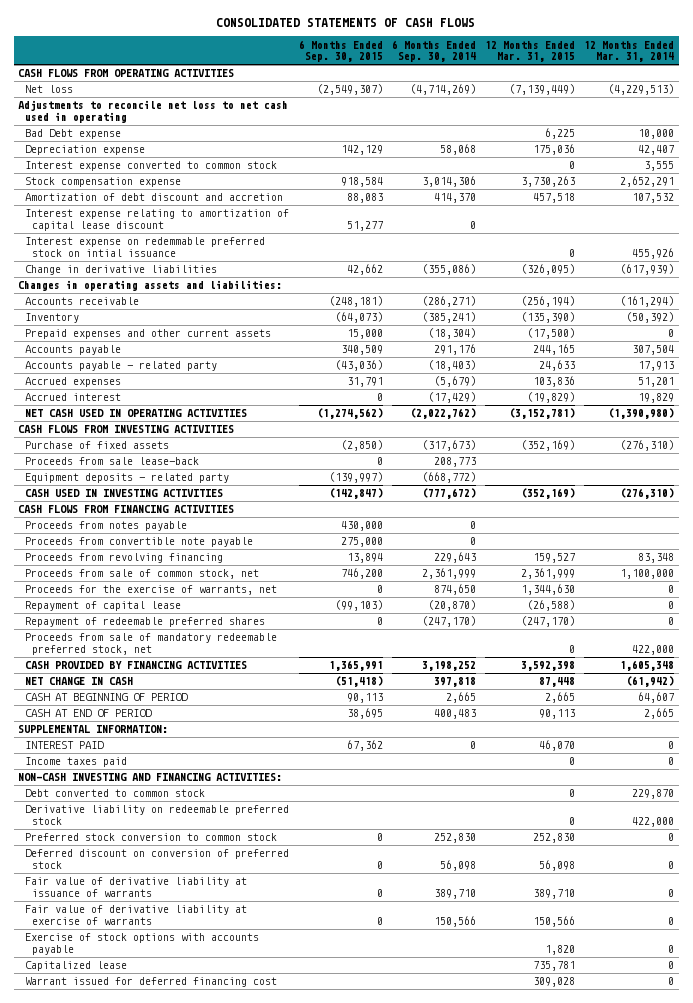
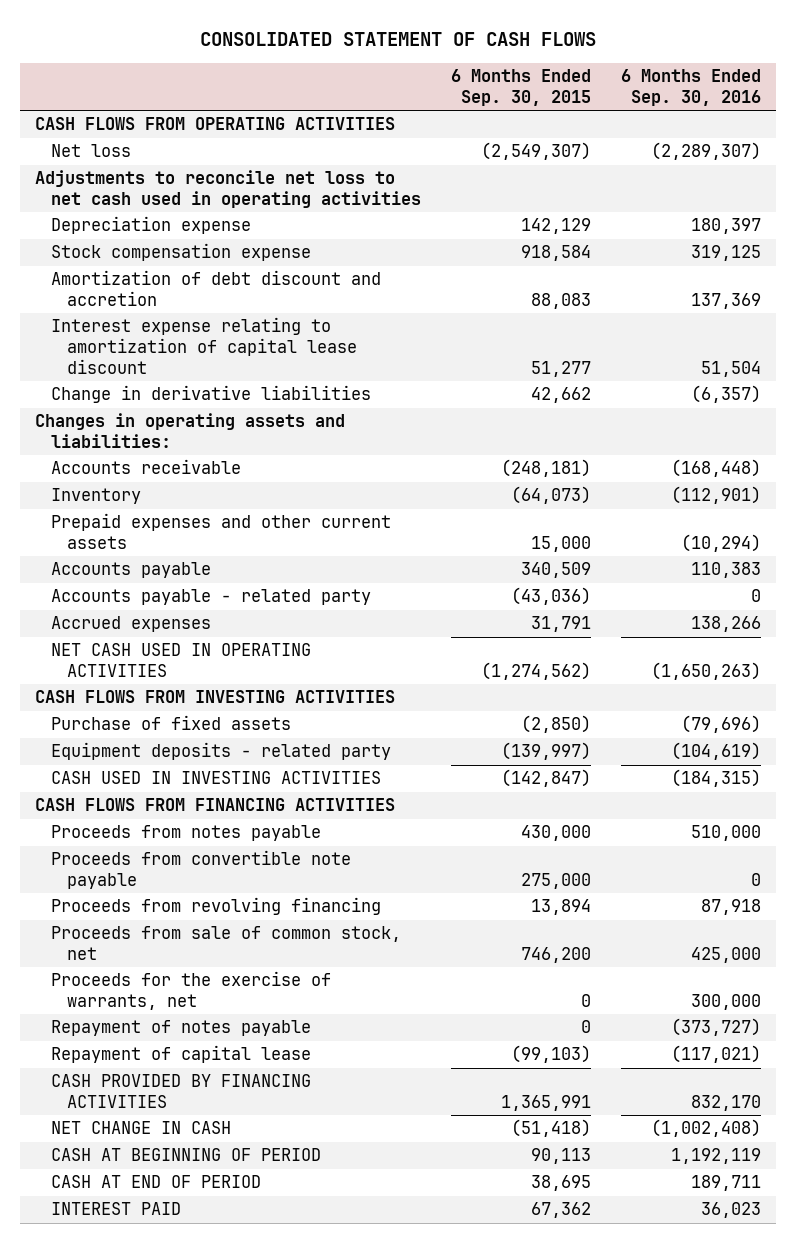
- CONSOLIDATED STATEMENTS OF CASH FLOWS
+ CONSOLIDATED STATEMENT OF CASH FLOWS
- | 6 Months Ended Sep. 30, 2015 | 6 Months Ended Sep. 30, 2014 | 12 Months Ended Mar. 31, 2015 | 12 Months Ended Mar. 31, 2014
+ | 6 Months Ended Sep. 30, 2015 | 6 Months Ended Sep. 30, 2016
- Adjustments to reconcile net loss to net cash used in operating
- Bad Debt expense | | | 6,225 | 10,000
+ Adjustments to reconcile net loss to net cash used in operating activities
- Interest expense converted to common stock | | | 0 | 3,555
- Interest expense on redemmable preferred stock on intial issuance | | | 0 | 455,926
- Accrued interest | 0 | (17,429) | (19,829) | 19,829
- Proceeds from sale lease-back | 0 | 208,773 | |
+ Repayment of notes payable | 0 | (373,727)
- Repayment of redeemable preferred shares | 0 | (247,170) | (247,170) | 0
- Proceeds from sale of mandatory redeemable preferred stock, net | | | 0 | 422,000
- SUPPLEMENTAL INFORMATION:
- Income taxes paid | | | 0 | 0
- NON-CASH INVESTING AND FINANCING ACTIVITIES:
- Debt converted to common stock | | | 0 | 229,870
- Derivative liability on redeemable preferred stock | | | 0 | 422,000
- Preferred stock conversion to common stock | 0 | 252,830 | 252,830 | 0
- Deferred discount on conversion of preferred stock | 0 | 56,098 | 56,098 | 0
- Fair value of derivative liability at issuance of warrants | 0 | 389,710 | 389,710 | 0
- Fair value of derivative liability at exercise of warrants | 0 | 150,566 | 150,566 | 0
- Exercise of stock options with accounts payable | | | 1,820 | 0
- Capitalized lease | | | 735,781 | 0
- Warrant issued for deferred financing cost | | | 309,028 | 0

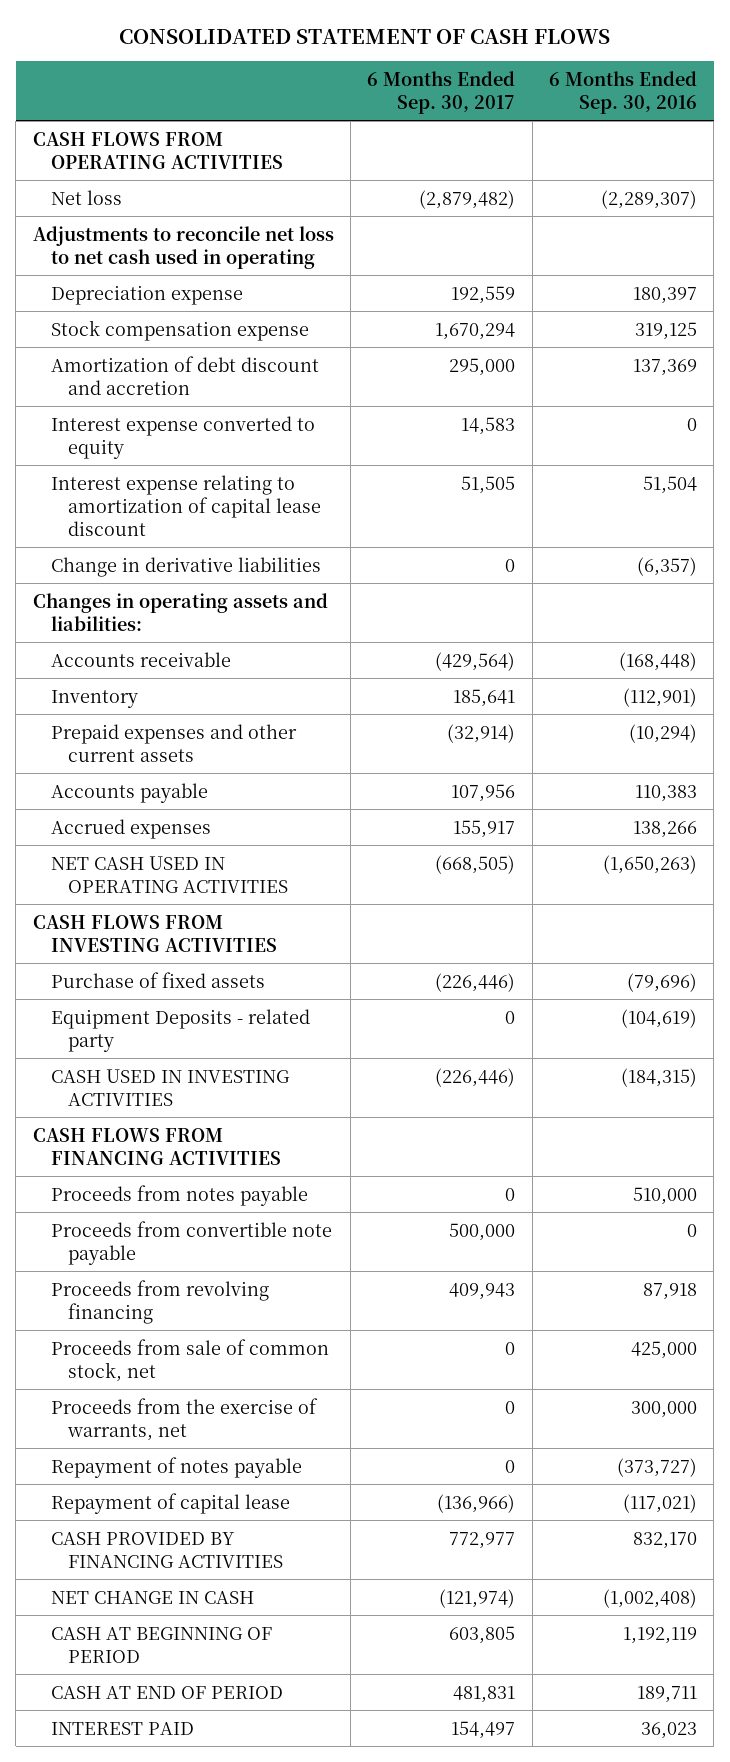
- | 6 Months Ended Sep. 30, 2015 | 6 Months Ended Sep. 30, 2016
+ | 6 Months Ended Sep. 30, 2017 | 6 Months Ended Sep. 30, 2016
- Adjustments to reconcile net loss to net cash used in operating activities
+ Adjustments to reconcile net loss to net cash used in operating
+ Interest expense converted to equity | 14,583 | 0
- Accounts payable - related party | (43,036) | 0
- Equipment deposits - related party | (139,997) | (104,619)
+ Equipment Deposits - related party | 0 | (104,619)
- Proceeds for the exercise of warrants, net | 0 | 300,000
+ Proceeds from the exercise of warrants, net | 0 | 300,000

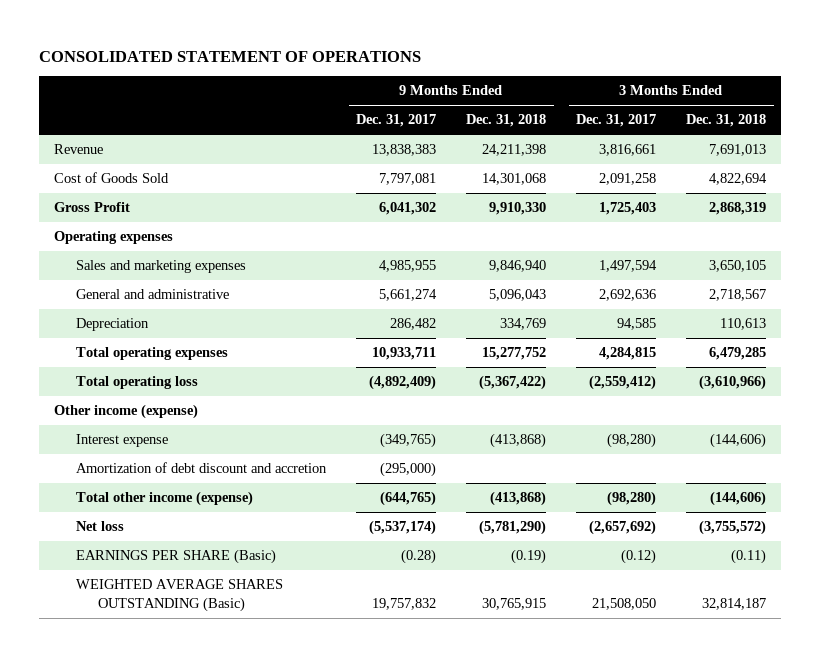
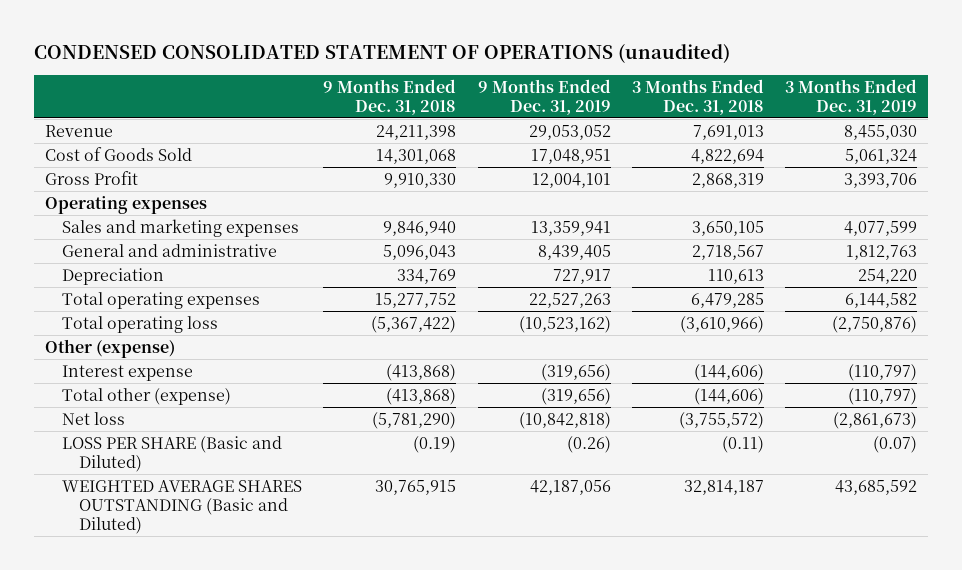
- CONSOLIDATED STATEMENT OF OPERATIONS
+ CONDENSED CONSOLIDATED STATEMENT OF OPERATIONS (unaudited)
- | 9 Months Ended Dec. 31, 2017 | 9 Months Ended Dec. 31, 2018 | 3 Months Ended Dec. 31, 2017 | 3 Months Ended Dec. 31, 2018
+ | 9 Months Ended Dec. 31, 2018 | 9 Months Ended Dec. 31, 2019 | 3 Months Ended Dec. 31, 2018 | 3 Months Ended Dec. 31, 2019
- Other income (expense)
+ Other (expense)
- Amortization of debt discount and accretion | (295,000) | | |
- Total other income (expense) | (644,765) | (413,868) | (98,280) | (144,606)
+ Total other (expense) | (413,868) | (319,656) | (144,606) | (110,797)
- EARNINGS PER SHARE (Basic) | (0.28) | (0.19) | (0.12) | (0.11)
- WEIGHTED AVERAGE SHARES OUTSTANDING (Basic) | 19,757,832 | 30,765,915 | 21,508,050 | 32,814,187
+ LOSS PER SHARE (Basic and Diluted) | (0.19) | (0.26) | (0.11) | (0.07)
+ WEIGHTED AVERAGE SHARES OUTSTANDING (Basic and Diluted) | 30,765,915 | 42,187,056 | 32,814,187 | 43,685,592

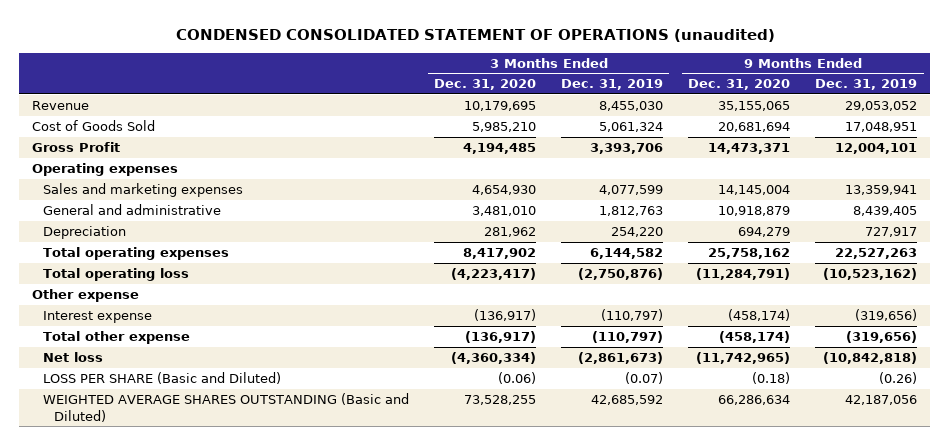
- | 9 Months Ended Dec. 31, 2018 | 9 Months Ended Dec. 31, 2019 | 3 Months Ended Dec. 31, 2018 | 3 Months Ended Dec. 31, 2019
+ | 3 Months Ended Dec. 31, 2020 | 3 Months Ended Dec. 31, 2019 | 9 Months Ended Dec. 31, 2020 | 9 Months Ended Dec. 31, 2019
- Other (expense)
+ Other expense
- Total other (expense) | (413,868) | (319,656) | (144,606) | (110,797)
+ Total other expense | (136,917) | (110,797) | (458,174) | (319,656)
- WEIGHTED AVERAGE SHARES OUTSTANDING (Basic and Diluted) | 30,765,915 | 42,187,056 | 32,814,187 | 43,685,592
+ WEIGHTED AVERAGE SHARES OUTSTANDING (Basic and Diluted) | 73,528,255 | 42,685,592 | 66,286,634 | 42,187,056

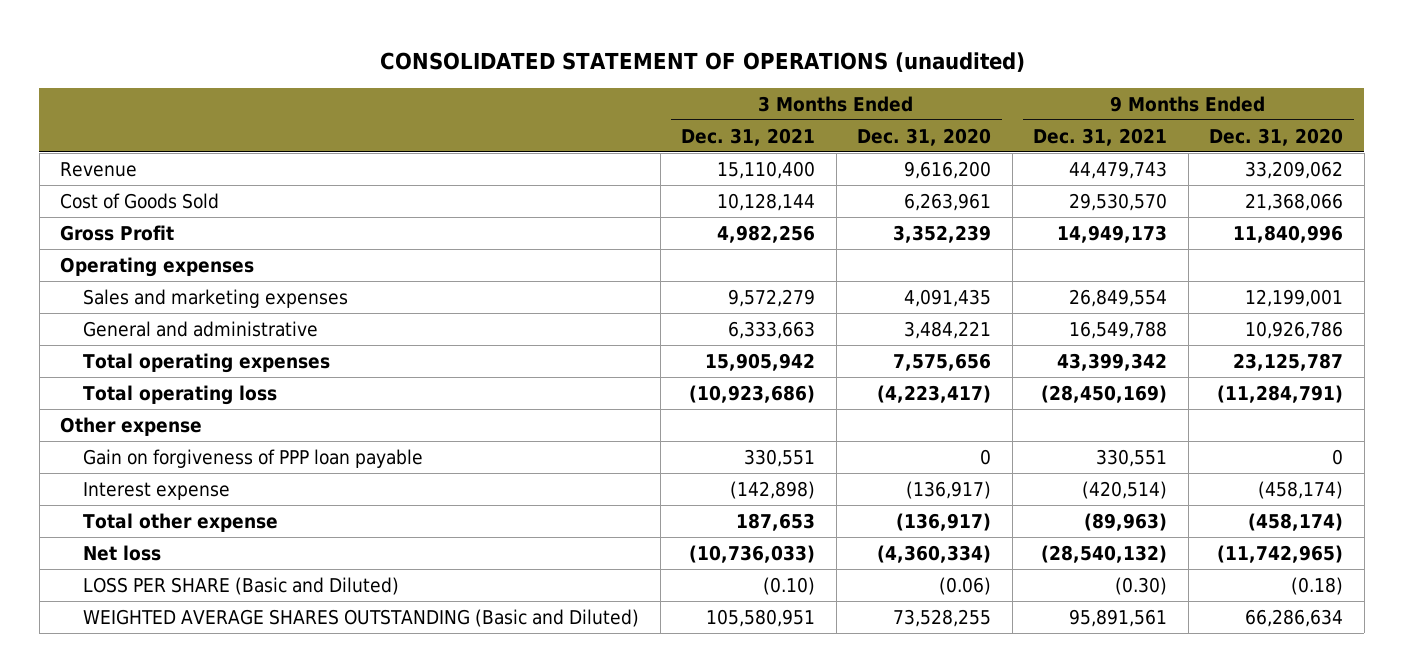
- CONDENSED CONSOLIDATED STATEMENT OF OPERATIONS (unaudited)
+ CONSOLIDATED STATEMENT OF OPERATIONS (unaudited)
- | 3 Months Ended Dec. 31, 2020 | 3 Months Ended Dec. 31, 2019 | 9 Months Ended Dec. 31, 2020 | 9 Months Ended Dec. 31, 2019
+ | 3 Months Ended Dec. 31, 2021 | 3 Months Ended Dec. 31, 2020 | 9 Months Ended Dec. 31, 2021 | 9 Months Ended Dec. 31, 2020
- Revenue | 10,179,695 | 8,455,030 | 35,155,065 | 29,053,052
- Cost of Goods Sold | 5,985,210 | 5,061,324 | 20,681,694 | 17,048,951
- Gross Profit | 4,194,485 | 3,393,706 | 14,473,371 | 12,004,101
+ Revenue | 15,110,400 | 9,616,200 | 44,479,743 | 33,209,062
+ Cost of Goods Sold | 10,128,144 | 6,263,961 | 29,530,570 | 21,368,066
+ Gross Profit | 4,982,256 | 3,352,239 | 14,949,173 | 11,840,996
- Sales and marketing expenses | 4,654,930 | 4,077,599 | 14,145,004 | 13,359,941
- General and administrative | 3,481,010 | 1,812,763 | 10,918,879 | 8,439,405
- Depreciation | 281,962 | 254,220 | 694,279 | 727,917
- Total operating expenses | 8,417,902 | 6,144,582 | 25,758,162 | 22,527,263
+ Sales and marketing expenses | 9,572,279 | 4,091,435 | 26,849,554 | 12,199,001
+ General and administrative | 6,333,663 | 3,484,221 | 16,549,788 | 10,926,786
+ Total operating expenses | 15,905,942 | 7,575,656 | 43,399,342 | 23,125,787
+ Gain on forgiveness of PPP loan payable | 330,551 | 0 | 330,551 | 0

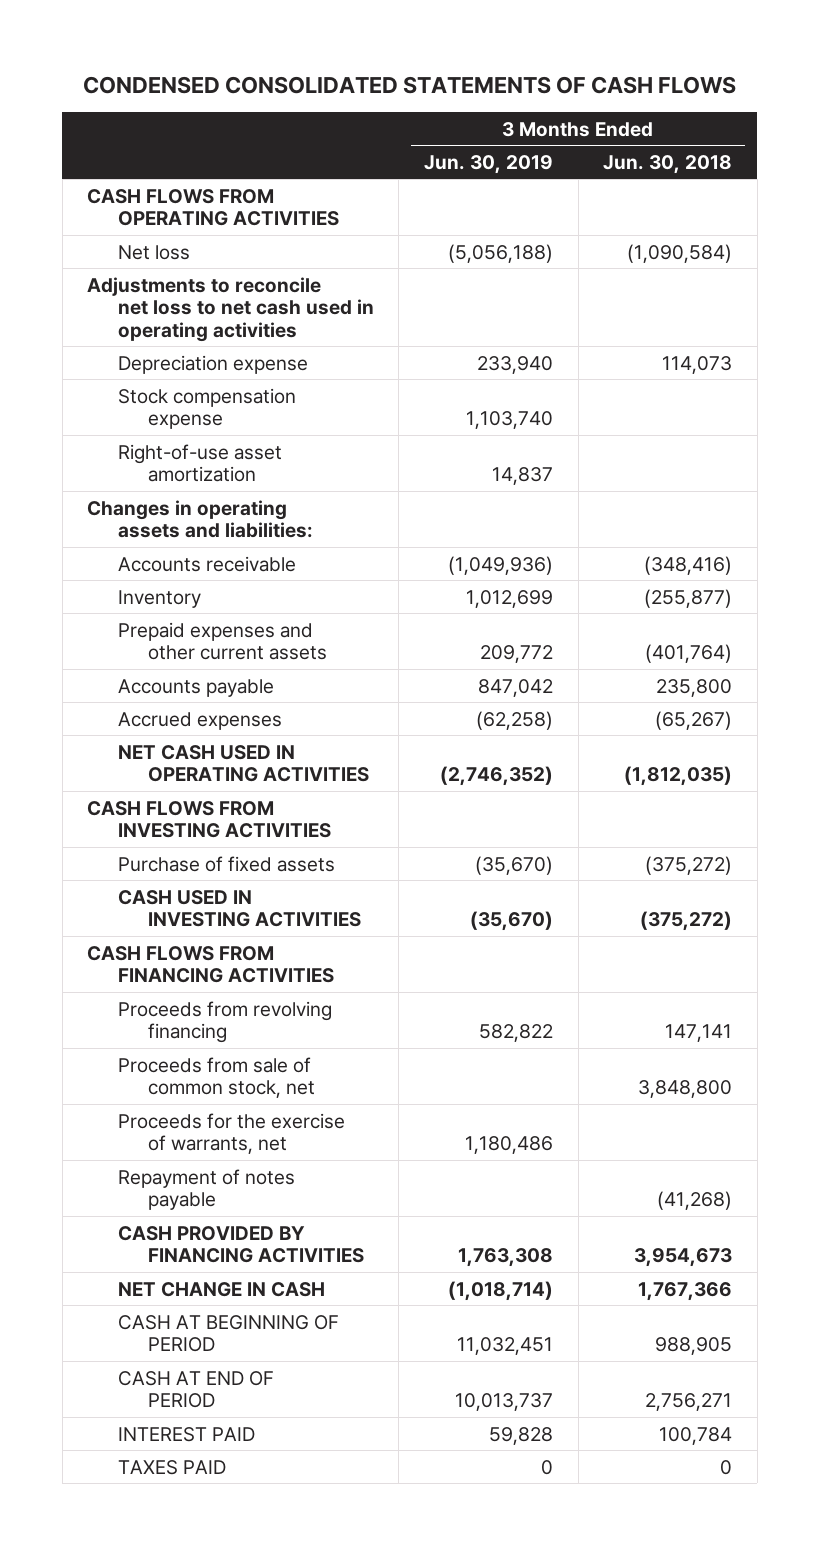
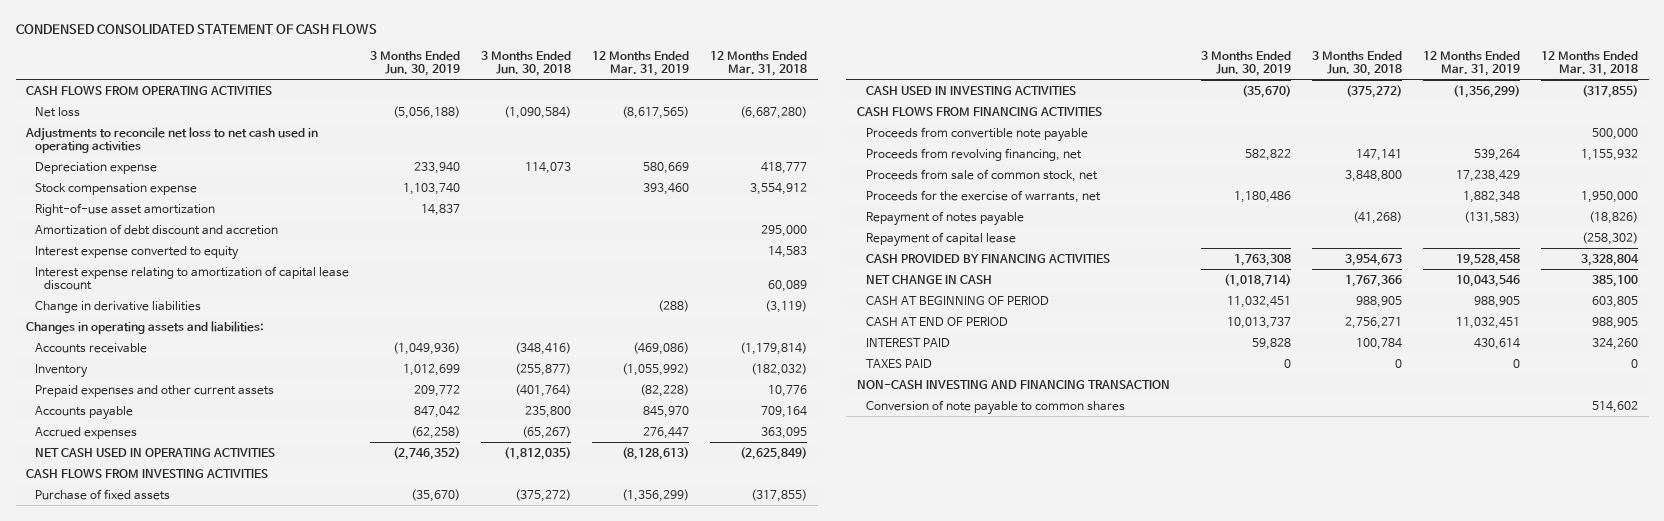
- CONDENSED CONSOLIDATED STATEMENTS OF CASH FLOWS
+ CONDENSED CONSOLIDATED STATEMENT OF CASH FLOWS
- | 3 Months Ended Jun. 30, 2019 | 3 Months Ended Jun. 30, 2018
+ | 3 Months Ended Jun. 30, 2019 | 3 Months Ended Jun. 30, 2018 | 12 Months Ended Mar. 31, 2019 | 12 Months Ended Mar. 31, 2018
+ Amortization of debt discount and accretion | | | | 295,000
+ Interest expense converted to equity | | | | 14,583
+ Interest expense relating to amortization of capital lease discount | | | | 60,089
+ Change in derivative liabilities | | | (288) | (3,119)
- Proceeds from revolving financing | 582,822 | 147,141
+ Proceeds from convertible note payable | | | | 500,000
+ Proceeds from revolving financing, net | 582,822 | 147,141 | 539,264 | 1,155,932
+ Repayment of capital lease | | | | (258,302)
+ NON-CASH INVESTING AND FINANCING TRANSACTION
+ Conversion of note payable to common shares | | | | 514,602

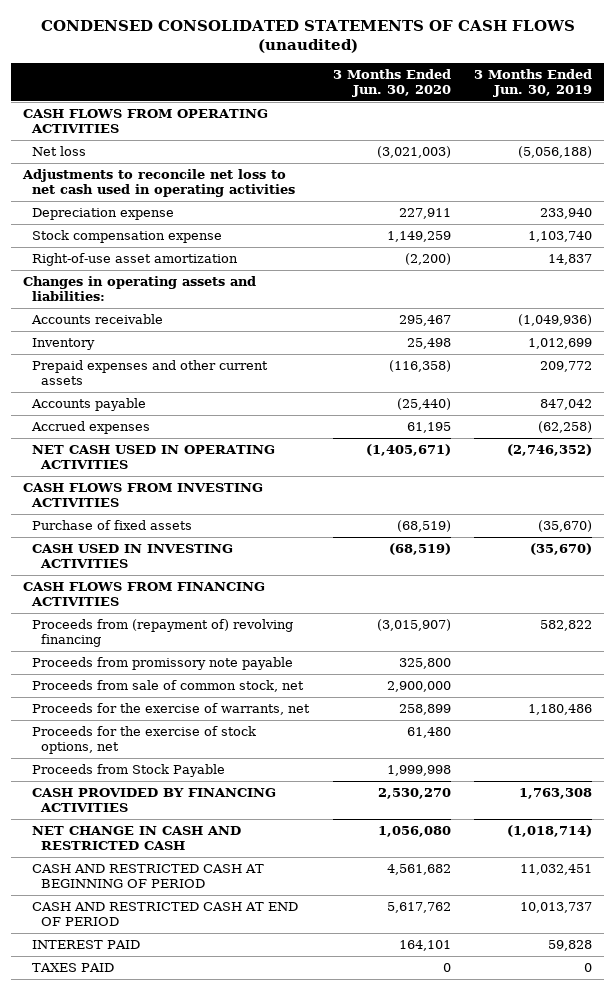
- CONDENSED CONSOLIDATED STATEMENT OF CASH FLOWS
+ CONDENSED CONSOLIDATED STATEMENTS OF CASH FLOWS (unaudited)
- | 3 Months Ended Jun. 30, 2019 | 3 Months Ended Jun. 30, 2018 | 12 Months Ended Mar. 31, 2019 | 12 Months Ended Mar. 31, 2018
+ | 3 Months Ended Jun. 30, 2020 | 3 Months Ended Jun. 30, 2019
- Amortization of debt discount and accretion | | | | 295,000
- Interest expense converted to equity | | | | 14,583
- Interest expense relating to amortization of capital lease discount | | | | 60,089
- Change in derivative liabilities | | | (288) | (3,119)
- Proceeds from convertible note payable | | | | 500,000
- Proceeds from revolving financing, net | 582,822 | 147,141 | 539,264 | 1,155,932
+ Proceeds from (repayment of) revolving financing | (3,015,907) | 582,822
+ Proceeds from promissory note payable | 325,800 |
- Repayment of notes payable | | (41,268) | (131,583) | (18,826)
- Repayment of capital lease | | | | (258,302)
+ Proceeds for the exercise of stock options, net | 61,480 |
+ Proceeds from Stock Payable | 1,999,998 |
- NET CHANGE IN CASH | (1,018,714) | 1,767,366 | 10,043,546 | 385,100
- CASH AT BEGINNING OF PERIOD | 11,032,451 | 988,905 | 988,905 | 603,805
- CASH AT END OF PERIOD | 10,013,737 | 2,756,271 | 11,032,451 | 988,905
+ NET CHANGE IN CASH AND RESTRICTED CASH | 1,056,080 | (1,018,714)
+ CASH AND RESTRICTED CASH AT BEGINNING OF PERIOD | 4,561,682 | 11,032,451
+ CASH AND RESTRICTED CASH AT END OF PERIOD | 5,617,762 | 10,013,737
- NON-CASH INVESTING AND FINANCING TRANSACTION
- Conversion of note payable to common shares | | | | 514,602

